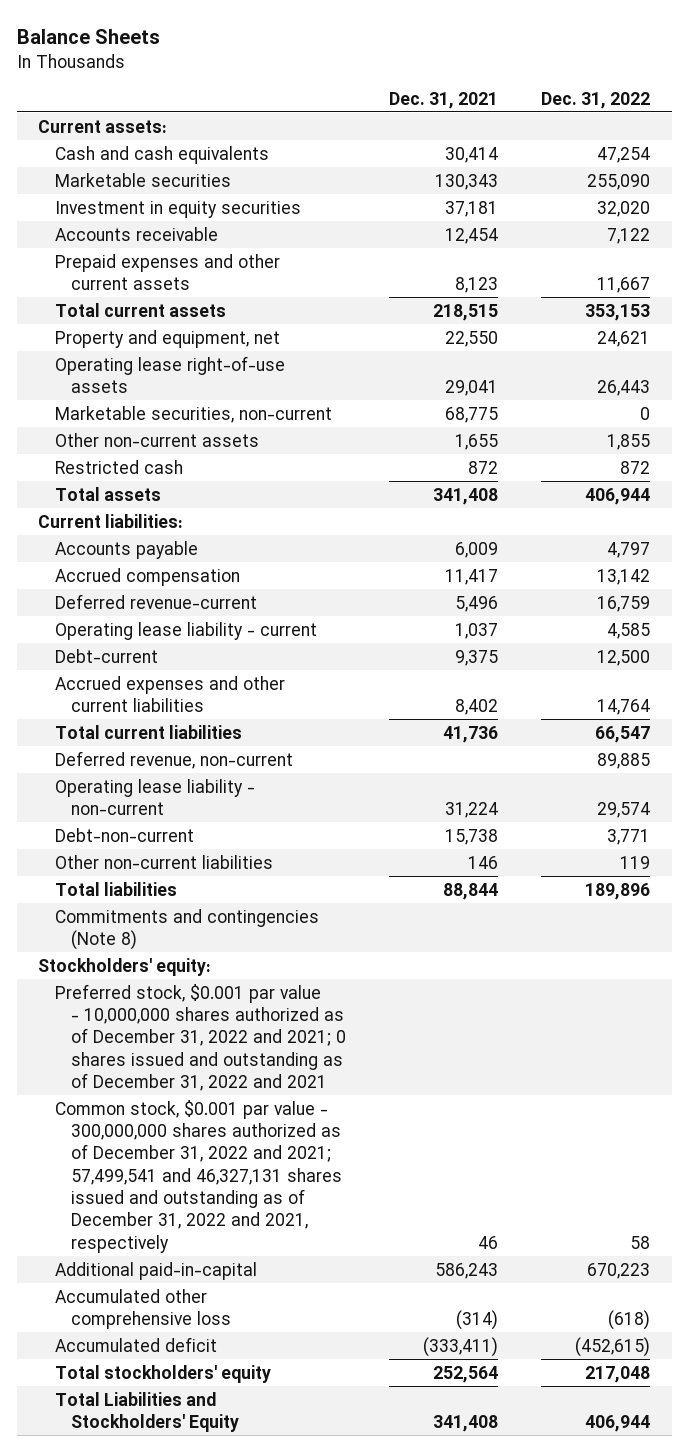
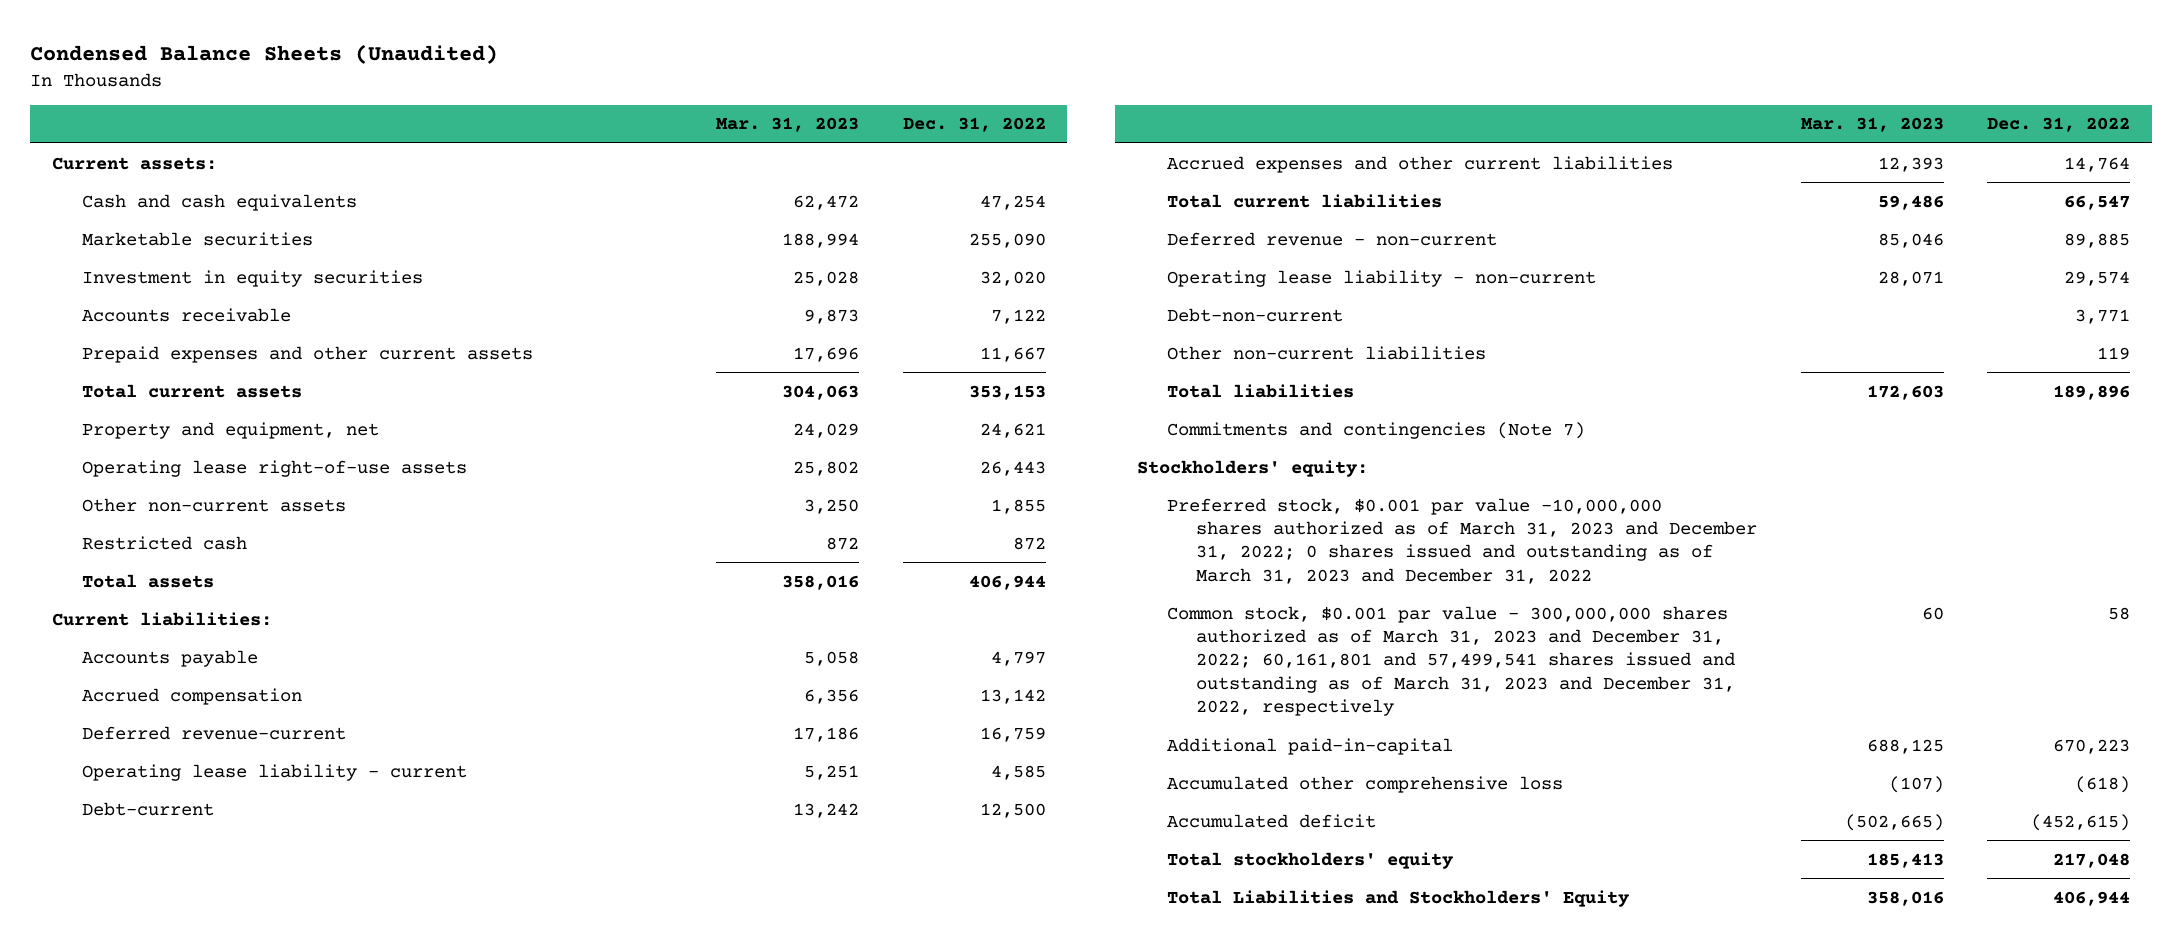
- Balance Sheets
+ Condensed Balance Sheets (Unaudited)
- | Dec. 31, 2021 | Dec. 31, 2022
+ | Mar. 31, 2023 | Dec. 31, 2022
- Marketable securities, non-current | 68,775 | 0
- Deferred revenue, non-current | | 89,885
+ Deferred revenue - non-current | 85,046 | 89,885
- Commitments and contingencies (Note 8)
+ Commitments and contingencies (Note 7)
- Preferred stock, $0.001 par value - 10,000,000 shares authorized as of December 31, 2022 and 2021; 0 shares issued and outstanding as of December 31, 2022 and 2021
- Common stock, $0.001 par value - 300,000,000 shares authorized as of December 31, 2022 and 2021; 57,499,541 and 46,327,131 shares issued and outstanding as of December 31, 2022 and 2021, respectively | 46 | 58
+ Preferred stock, $0.001 par value -10,000,000 shares authorized as of March 31, 2023 and December 31, 2022; 0 shares issued and outstanding as of March 31, 2023 and December 31, 2022
+ Common stock, $0.001 par value - 300,000,000 shares authorized as of March 31, 2023 and December 31, 2022; 60,161,801 and 57,499,541 shares issued and outstanding as of March 31, 2023 and December 31, 2022, respectively | 60 | 58

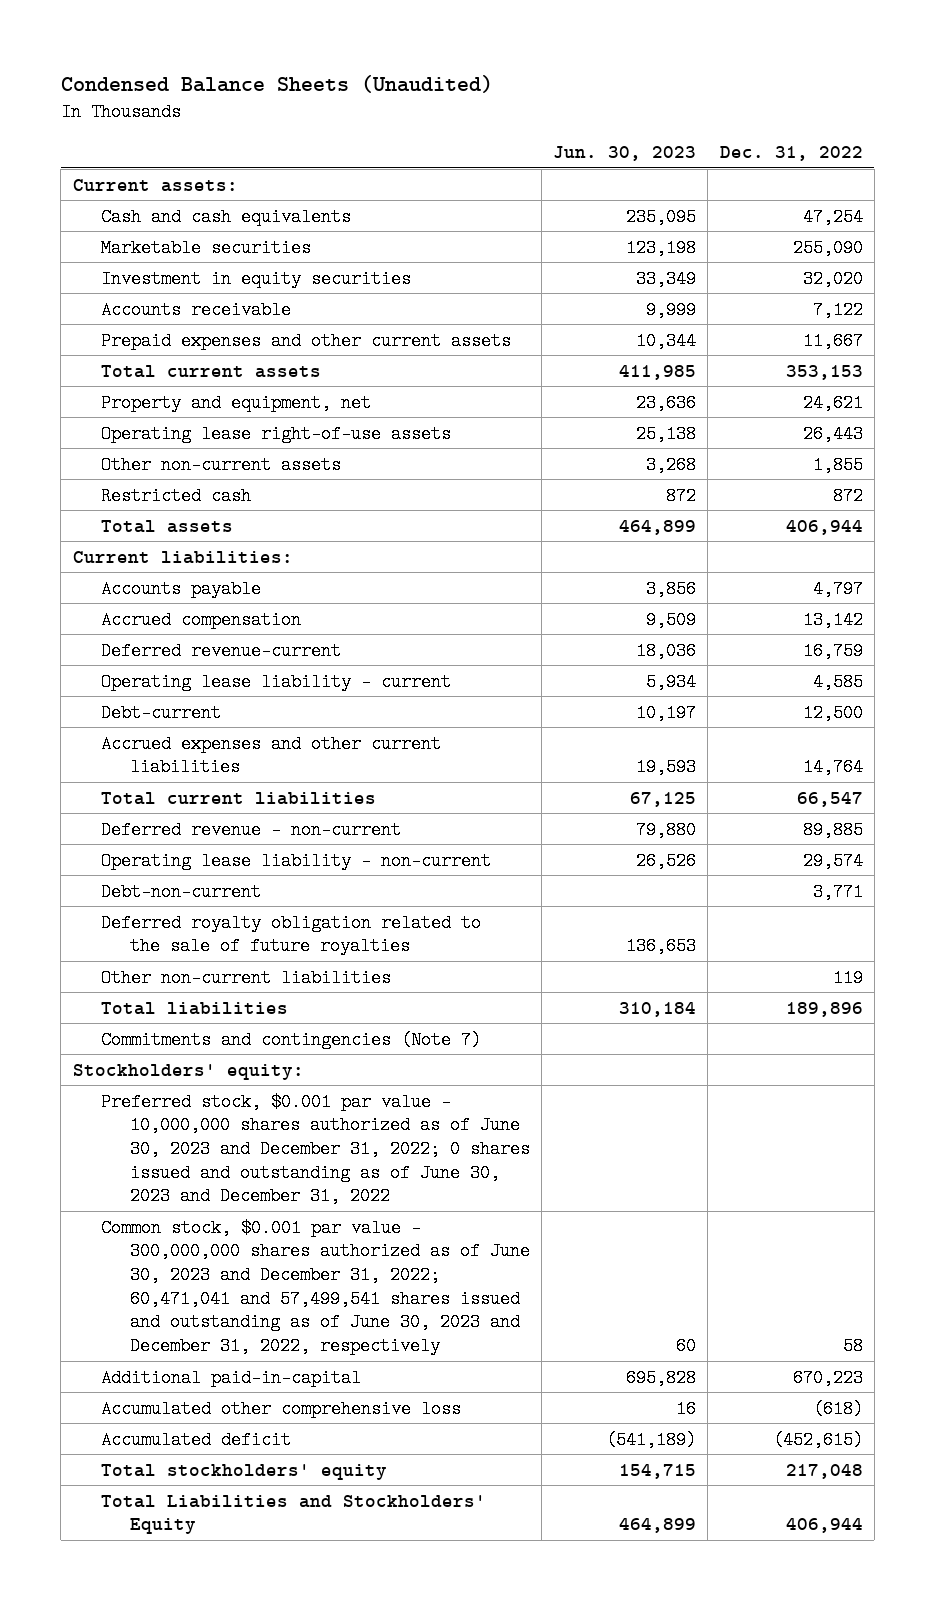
- | Mar. 31, 2023 | Dec. 31, 2022
+ | Jun. 30, 2023 | Dec. 31, 2022
+ Deferred royalty obligation related to the sale of future royalties | 136,653 |
- Preferred stock, $0.001 par value -10,000,000 shares authorized as of March 31, 2023 and December 31, 2022; 0 shares issued and outstanding as of March 31, 2023 and December 31, 2022
- Common stock, $0.001 par value - 300,000,000 shares authorized as of March 31, 2023 and December 31, 2022; 60,161,801 and 57,499,541 shares issued and outstanding as of March 31, 2023 and December 31, 2022, respectively | 60 | 58
+ Preferred stock, $0.001 par value - 10,000,000 shares authorized as of June 30, 2023 and December 31, 2022; 0 shares issued and outstanding as of June 30, 2023 and December 31, 2022
+ Common stock, $0.001 par value - 300,000,000 shares authorized as of June 30, 2023 and December 31, 2022; 60,471,041 and 57,499,541 shares issued and outstanding as of June 30, 2023 and December 31, 2022, respectively | 60 | 58

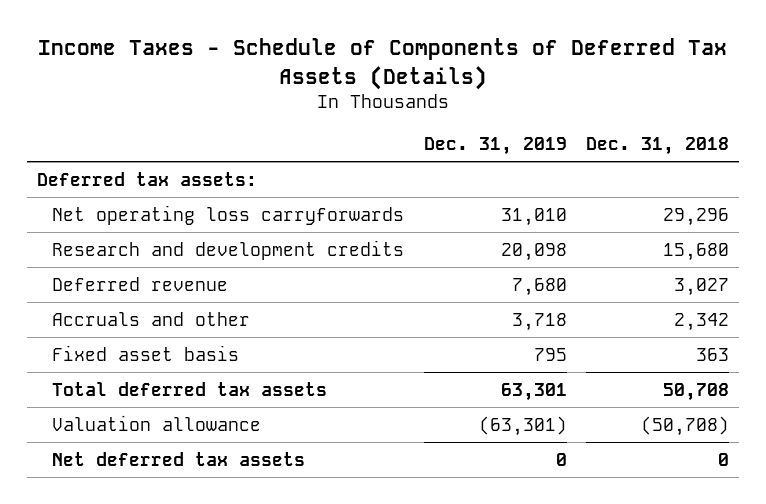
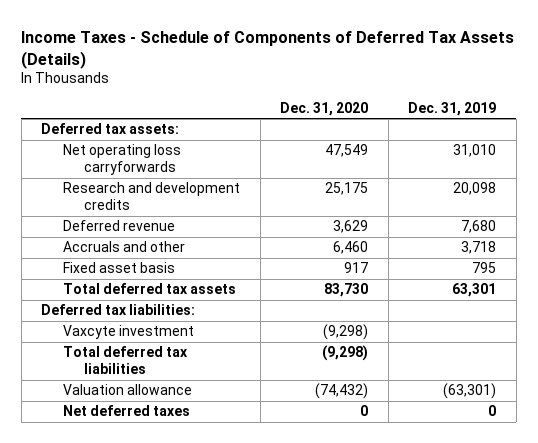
- | Dec. 31, 2019 | Dec. 31, 2018
+ | Dec. 31, 2020 | Dec. 31, 2019
+ Deferred tax liabilities:
+ Vaxcyte investment | (9,298) |
+ Total deferred tax liabilities | (9,298) |
- Net deferred tax assets | 0 | 0
+ Net deferred taxes | 0 | 0

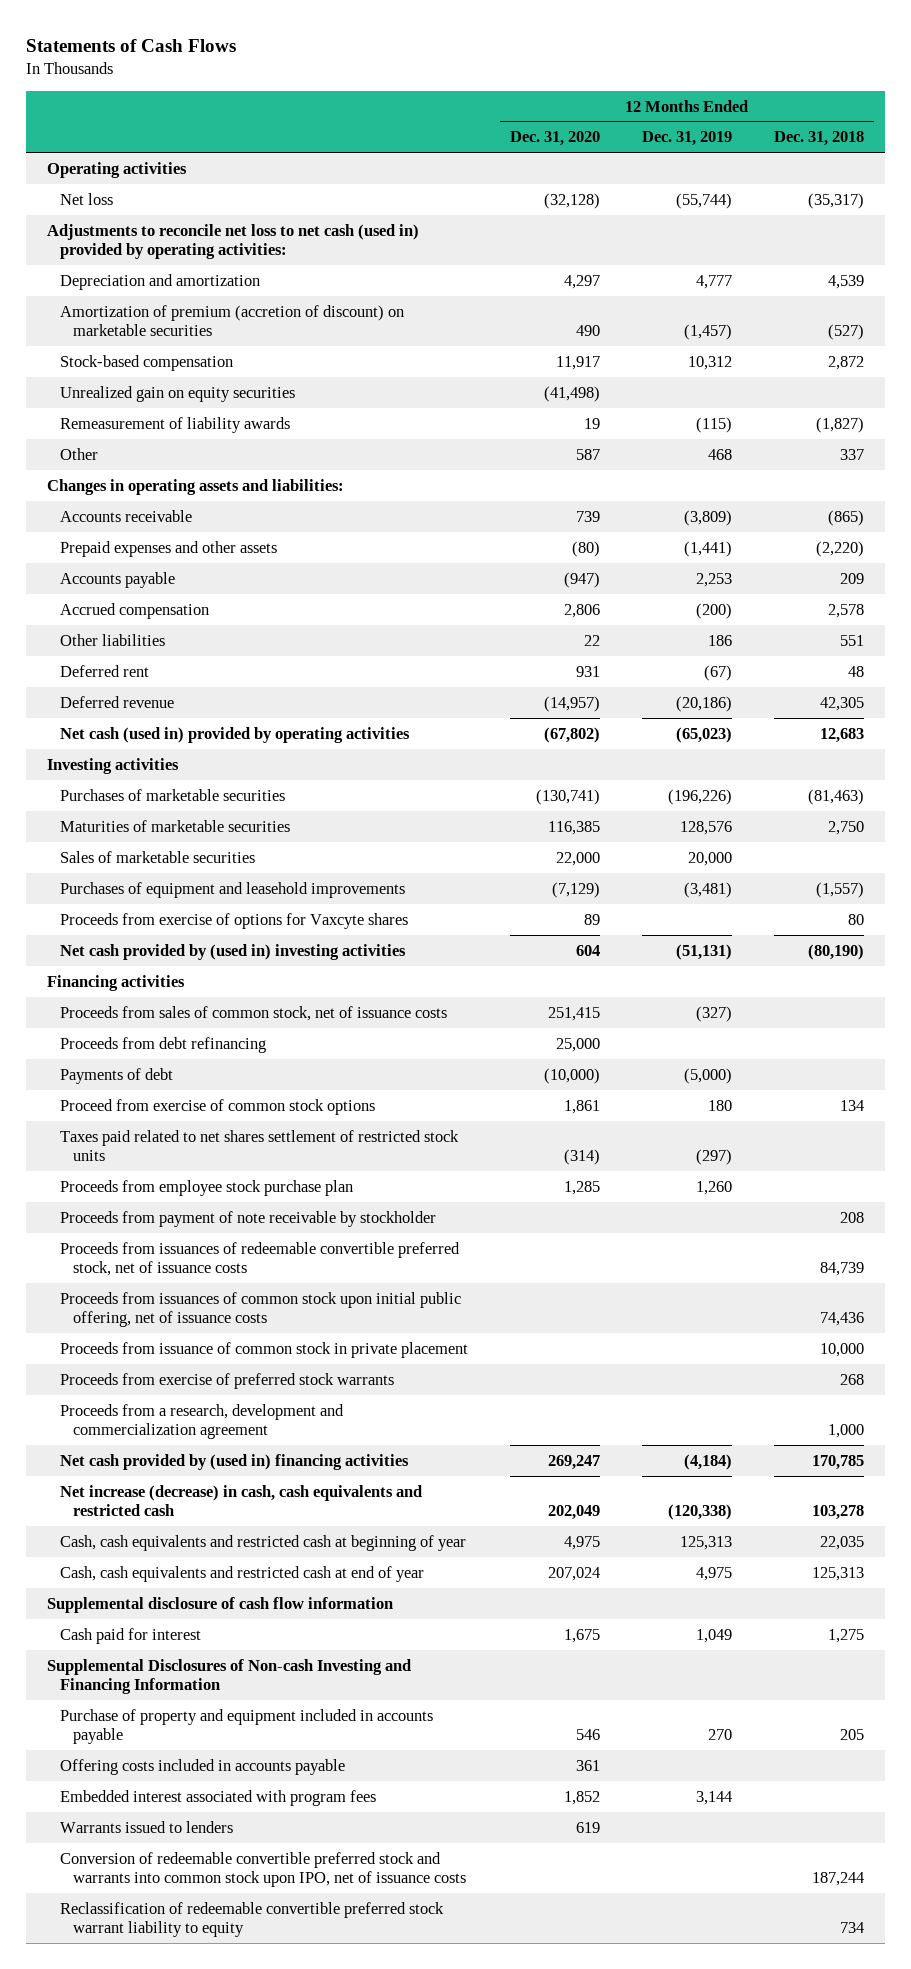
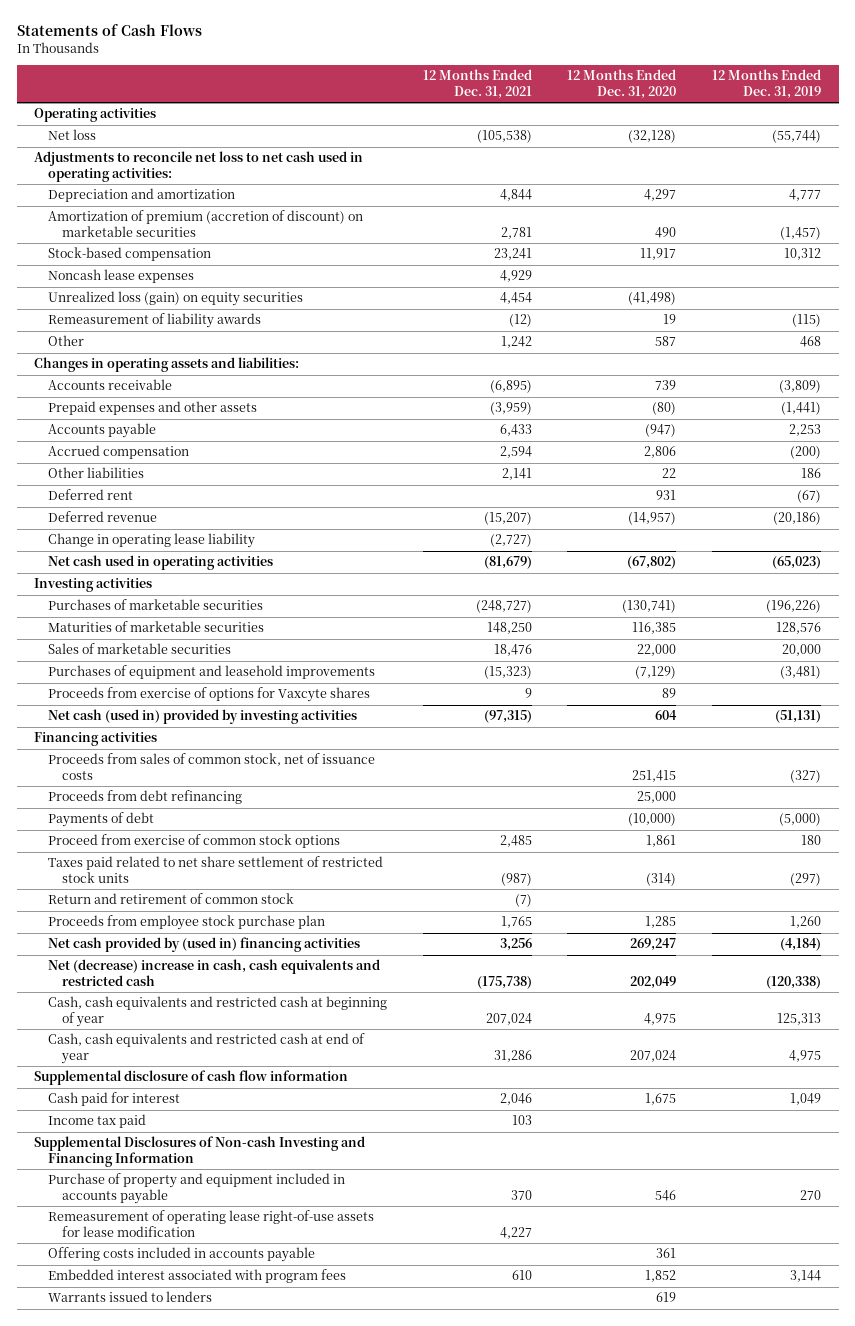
- | 12 Months Ended Dec. 31, 2020 | 12 Months Ended Dec. 31, 2019 | 12 Months Ended Dec. 31, 2018
+ | 12 Months Ended Dec. 31, 2021 | 12 Months Ended Dec. 31, 2020 | 12 Months Ended Dec. 31, 2019
- Adjustments to reconcile net loss to net cash (used in) provided by operating activities:
+ Adjustments to reconcile net loss to net cash used in operating activities:
- Unrealized gain on equity securities | (41,498) | |
+ Noncash lease expenses | 4,929 | |
+ Unrealized loss (gain) on equity securities | 4,454 | (41,498) |
- Net cash (used in) provided by operating activities | (67,802) | (65,023) | 12,683
+ Change in operating lease liability | (2,727) | |
+ Net cash used in operating activities | (81,679) | (67,802) | (65,023)
- Net cash provided by (used in) investing activities | 604 | (51,131) | (80,190)
+ Net cash (used in) provided by investing activities | (97,315) | 604 | (51,131)
- Taxes paid related to net shares settlement of restricted stock units | (314) | (297) |
+ Taxes paid related to net share settlement of restricted stock units | (987) | (314) | (297)
+ Return and retirement of common stock | (7) | |
- Proceeds from payment of note receivable by stockholder | | | 208
- Proceeds from issuances of redeemable convertible preferred stock, net of issuance costs | | | 84,739
- Proceeds from issuances of common stock upon initial public offering, net of issuance costs | | | 74,436
- Proceeds from issuance of common stock in private placement | | | 10,000
- Proceeds from exercise of preferred stock warrants | | | 268
- Proceeds from a research, development and commercialization agreement | | | 1,000
- Net increase (decrease) in cash, cash equivalents and restricted cash | 202,049 | (120,338) | 103,278
+ Net (decrease) increase in cash, cash equivalents and restricted cash | (175,738) | 202,049 | (120,338)
+ Income tax paid | 103 | |
+ Remeasurement of operating lease right-of-use assets for lease modification | 4,227 | |
- Conversion of redeemable convertible preferred stock and warrants into common stock upon IPO, net of issuance costs | | | 187,244
- Reclassification of redeemable convertible preferred stock warrant liability to equity | | | 734

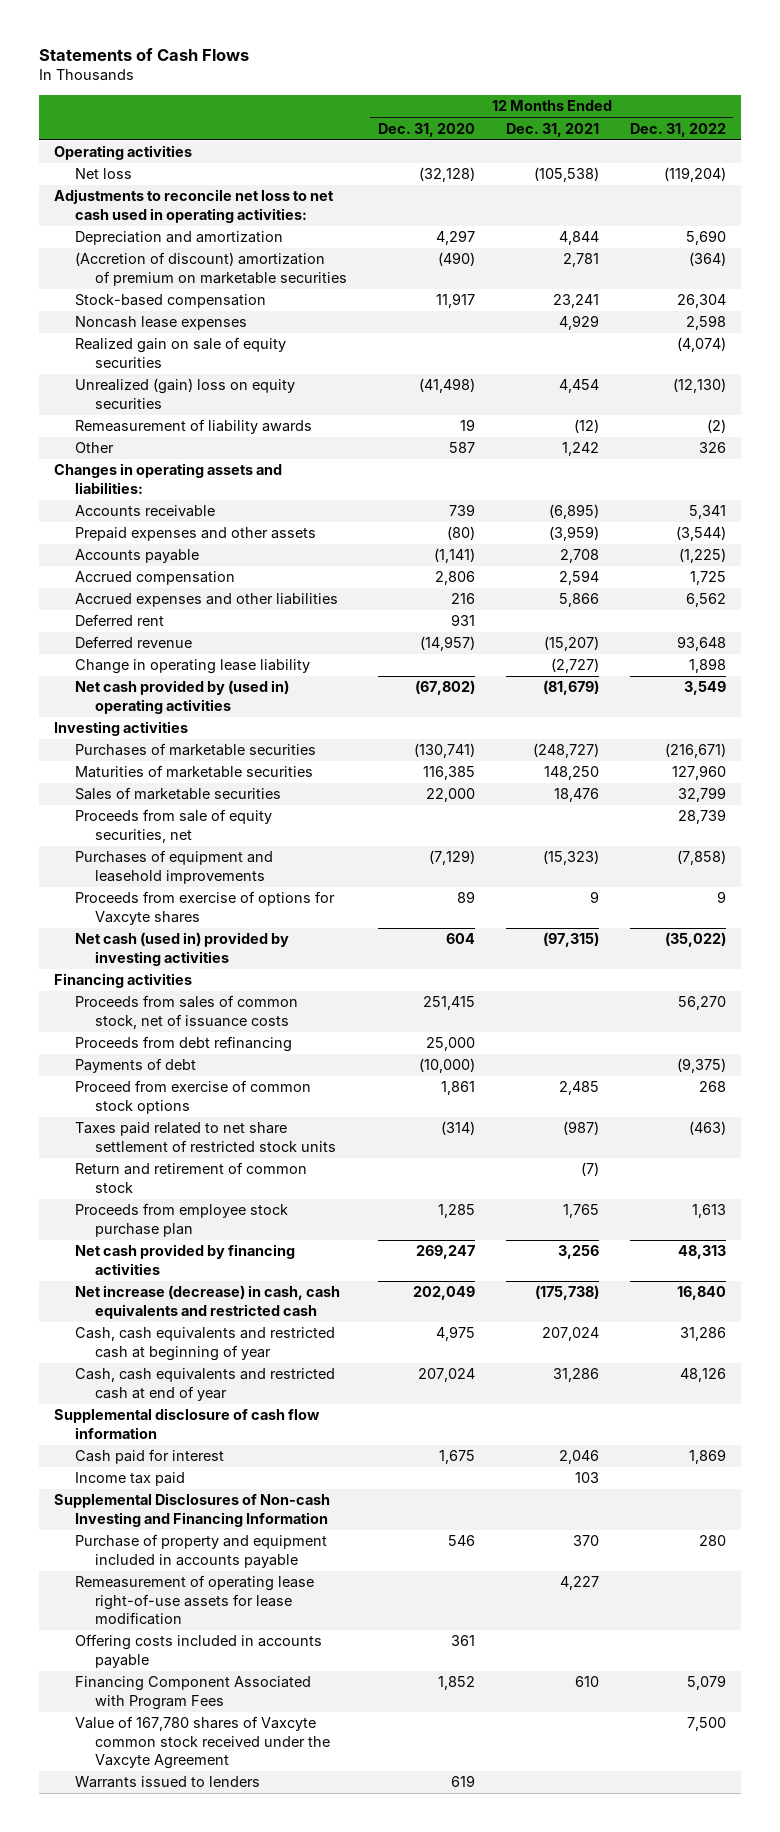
- | 12 Months Ended Dec. 31, 2021 | 12 Months Ended Dec. 31, 2020 | 12 Months Ended Dec. 31, 2019
+ | 12 Months Ended Dec. 31, 2020 | 12 Months Ended Dec. 31, 2021 | 12 Months Ended Dec. 31, 2022
- Amortization of premium (accretion of discount) on marketable securities | 2,781 | 490 | (1,457)
+ (Accretion of discount) amortization of premium on marketable securities | (490) | 2,781 | (364)
- Unrealized loss (gain) on equity securities | 4,454 | (41,498) |
+ Realized gain on sale of equity securities | | | (4,074)
+ Unrealized (gain) loss on equity securities | (41,498) | 4,454 | (12,130)
- Accounts payable | 6,433 | (947) | 2,253
+ Accounts payable | (1,141) | 2,708 | (1,225)
- Other liabilities | 2,141 | 22 | 186
+ Accrued expenses and other liabilities | 216 | 5,866 | 6,562
- Net cash used in operating activities | (81,679) | (67,802) | (65,023)
+ Net cash provided by (used in) operating activities | (67,802) | (81,679) | 3,549
+ Proceeds from sale of equity securities, net | | | 28,739
- Net cash provided by (used in) financing activities | 3,256 | 269,247 | (4,184)
- Net (decrease) increase in cash, cash equivalents and restricted cash | (175,738) | 202,049 | (120,338)
+ Net cash provided by financing activities | 269,247 | 3,256 | 48,313
+ Net increase (decrease) in cash, cash equivalents and restricted cash | 202,049 | (175,738) | 16,840
- Embedded interest associated with program fees | 610 | 1,852 | 3,144
+ Financing Component Associated with Program Fees | 1,852 | 610 | 5,079
+ Value of 167,780 shares of Vaxcyte common stock received under the Vaxcyte Agreement | | | 7,500

